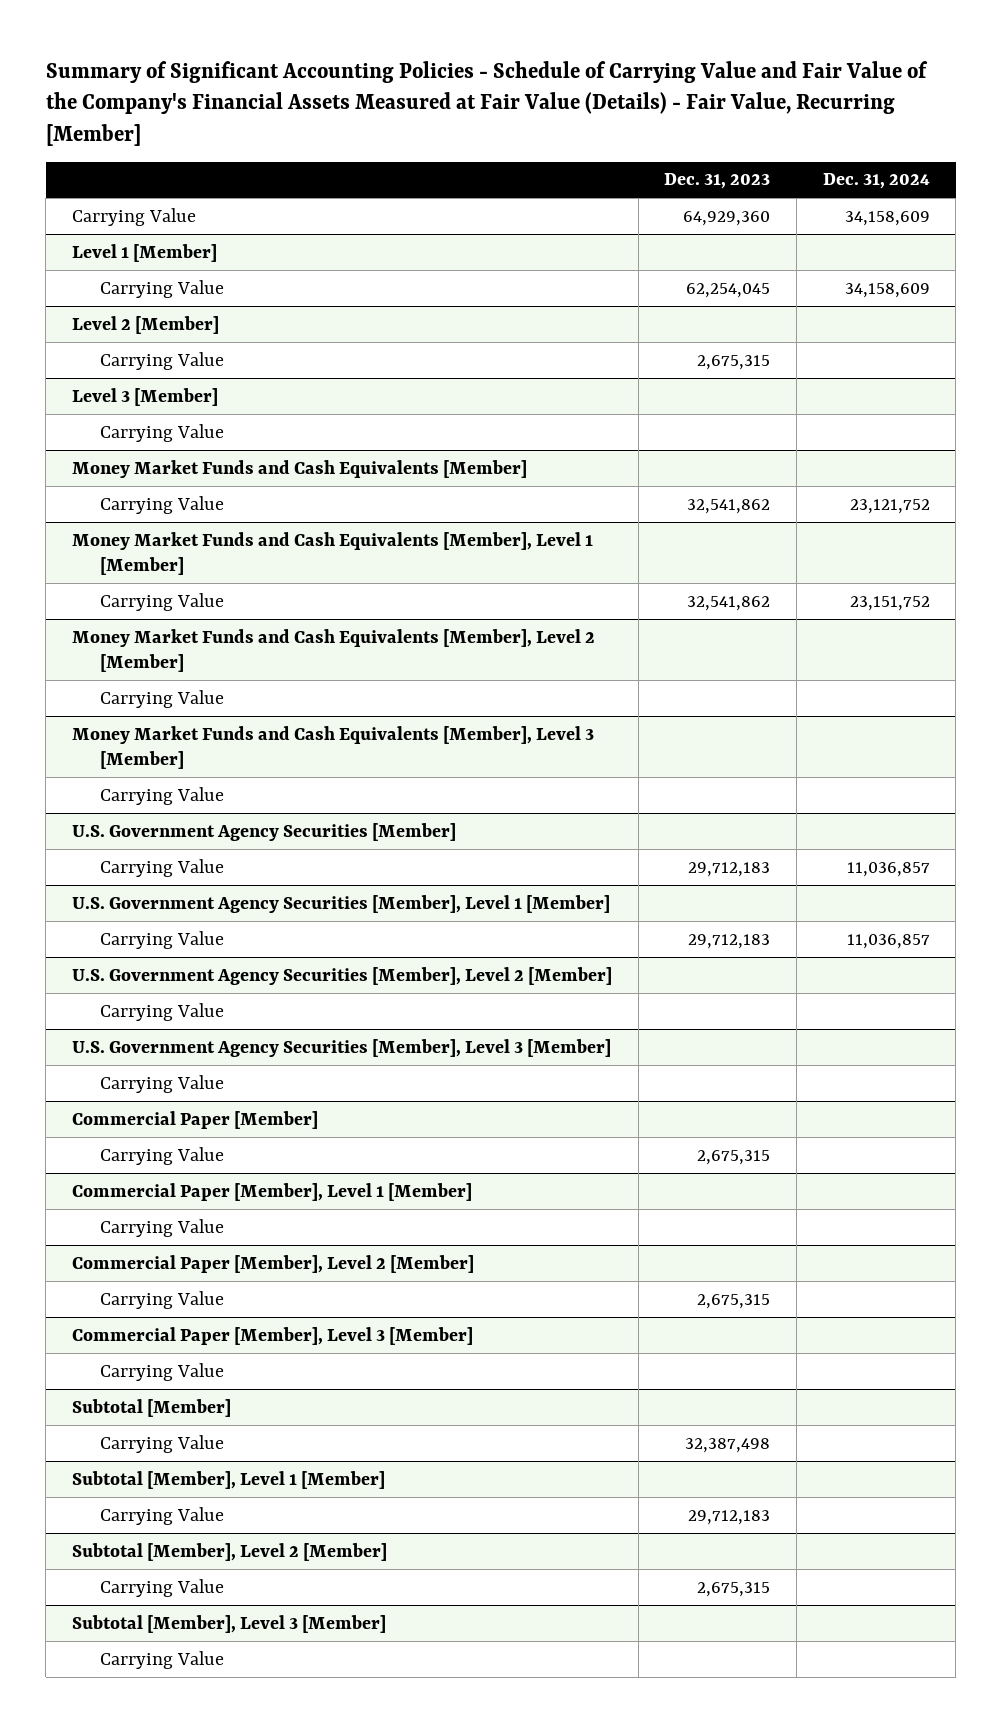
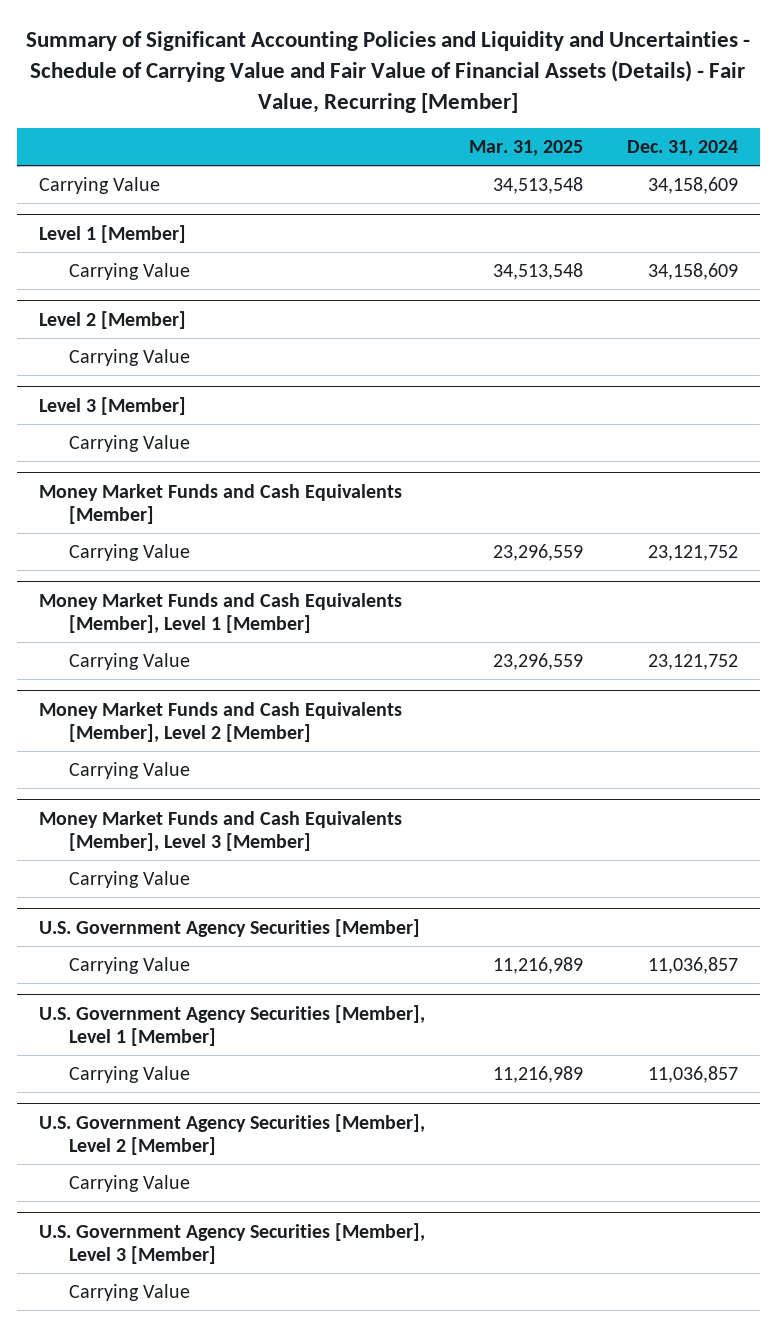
- Summary of Significant Accounting Policies - Schedule of Carrying Value and Fair Value of the Company's Financial Assets Measured at Fair Value (Details) - Fair Value, Recurring [Member]
+ Summary of Significant Accounting Policies and Liquidity and Uncertainties - Schedule of Carrying Value and Fair Value of Financial Assets (Details) - Fair Value, Recurring [Member]
- | Dec. 31, 2023 | Dec. 31, 2024
+ | Mar. 31, 2025 | Dec. 31, 2024
@ Money Market Funds and Cash Equivalents [Member], Level 1 [Member]
- Carrying Value | 32,541,862 | 23,151,752
+ Carrying Value | 23,296,559 | 23,121,752
- Commercial Paper [Member]
- Carrying Value | 2,675,315 |
- Commercial Paper [Member], Level 1 [Member]
- Carrying Value
- Commercial Paper [Member], Level 2 [Member]
- Carrying Value | 2,675,315 |
- Commercial Paper [Member], Level 3 [Member]
- Carrying Value
- Subtotal [Member]
- Carrying Value | 32,387,498 |
- Subtotal [Member], Level 1 [Member]
- Carrying Value | 29,712,183 |
- Subtotal [Member], Level 2 [Member]
- Carrying Value | 2,675,315 |
- Subtotal [Member], Level 3 [Member]
- Carrying Value

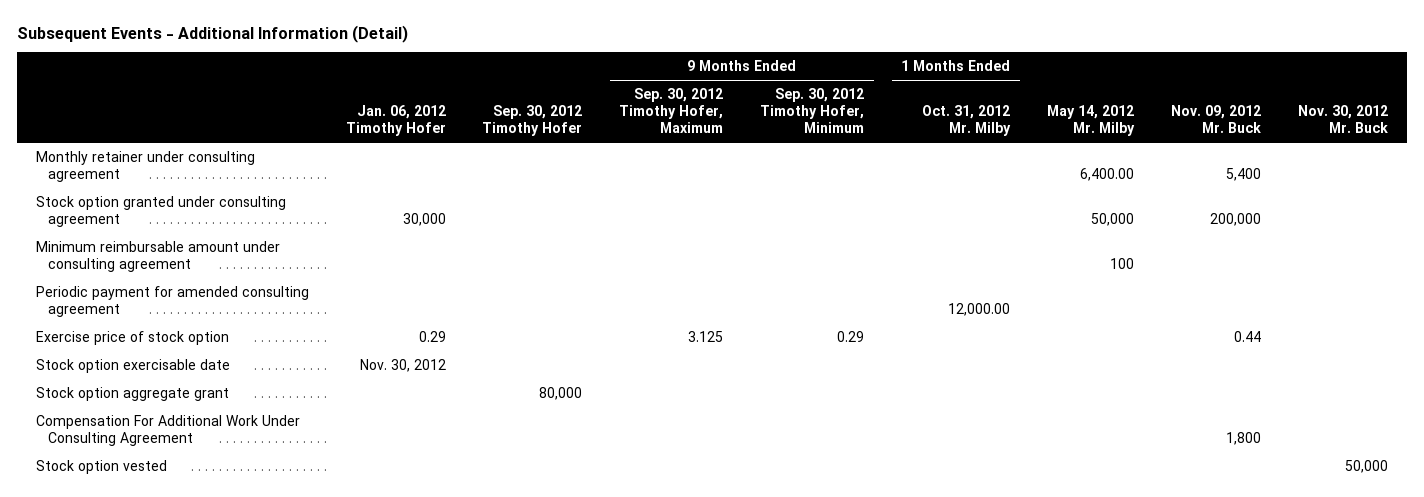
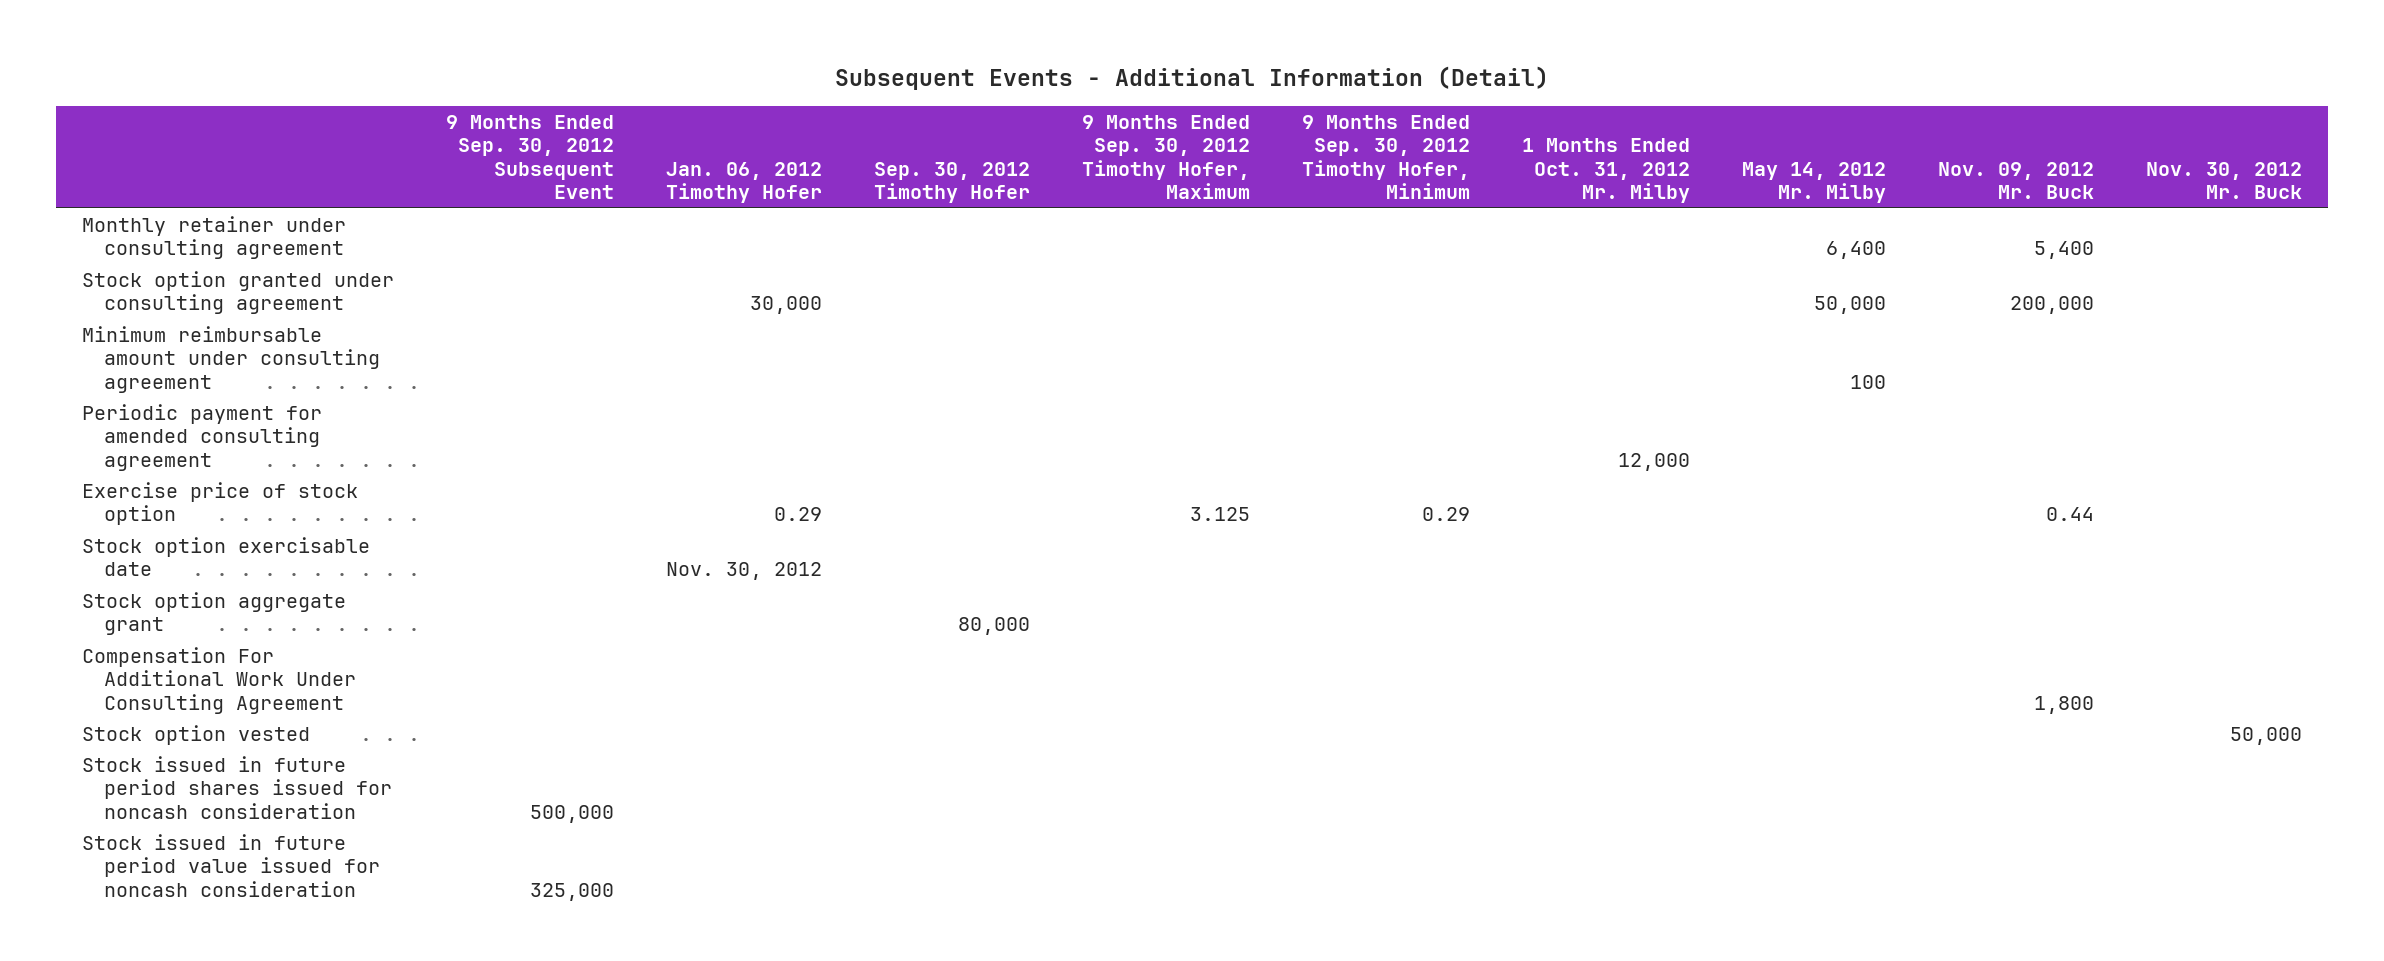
- | Jan. 06, 2012 Timothy Hofer | Sep. 30, 2012 Timothy Hofer | 9 Months Ended Sep. 30, 2012 Timothy Hofer, Maximum | 9 Months Ended Sep. 30, 2012 Timothy Hofer, Minimum | 1 Months Ended Oct. 31, 2012 Mr. Milby | May 14, 2012 Mr. Milby | Nov. 09, 2012 Mr. Buck | Nov. 30, 2012 Mr. Buck
+ | 9 Months Ended Sep. 30, 2012 Subsequent Event | Jan. 06, 2012 Timothy Hofer | Sep. 30, 2012 Timothy Hofer | 9 Months Ended Sep. 30, 2012 Timothy Hofer, Maximum | 9 Months Ended Sep. 30, 2012 Timothy Hofer, Minimum | 1 Months Ended Oct. 31, 2012 Mr. Milby | May 14, 2012 Mr. Milby | Nov. 09, 2012 Mr. Buck | Nov. 30, 2012 Mr. Buck
- Monthly retainer under consulting agreement | | | | | | 6,400.00 | 5,400 |
+ Monthly retainer under consulting agreement | | | | | | | 6,400 | 5,400 |
- Periodic payment for amended consulting agreement | | | | | 12,000.00 | | |
+ Periodic payment for amended consulting agreement | | | | | | 12,000 | | |
+ Stock issued in future period shares issued for noncash consideration | 500,000 | | | | | | | |
+ Stock issued in future period value issued for noncash consideration | 325,000 | | | | | | | |

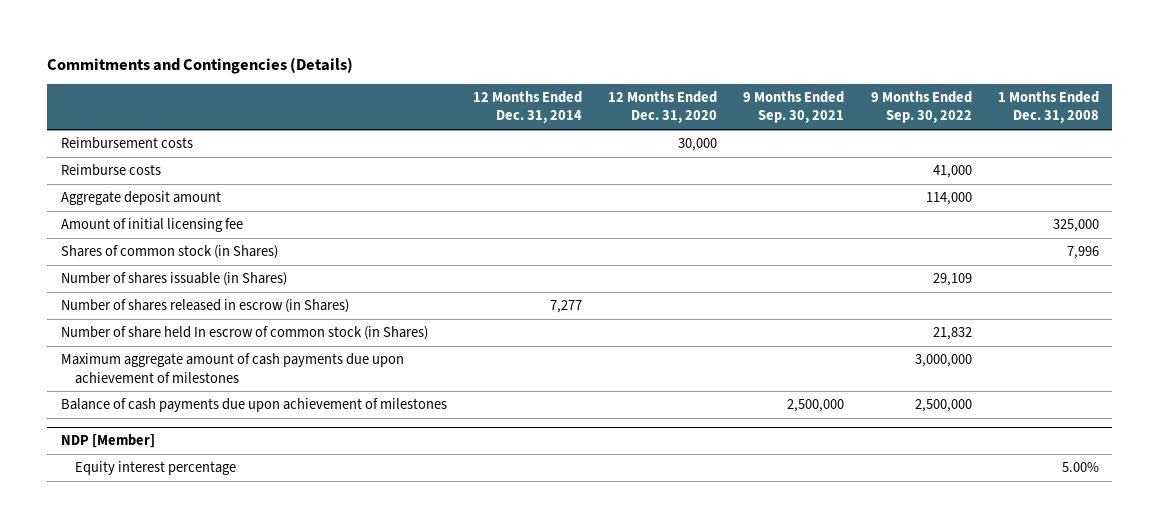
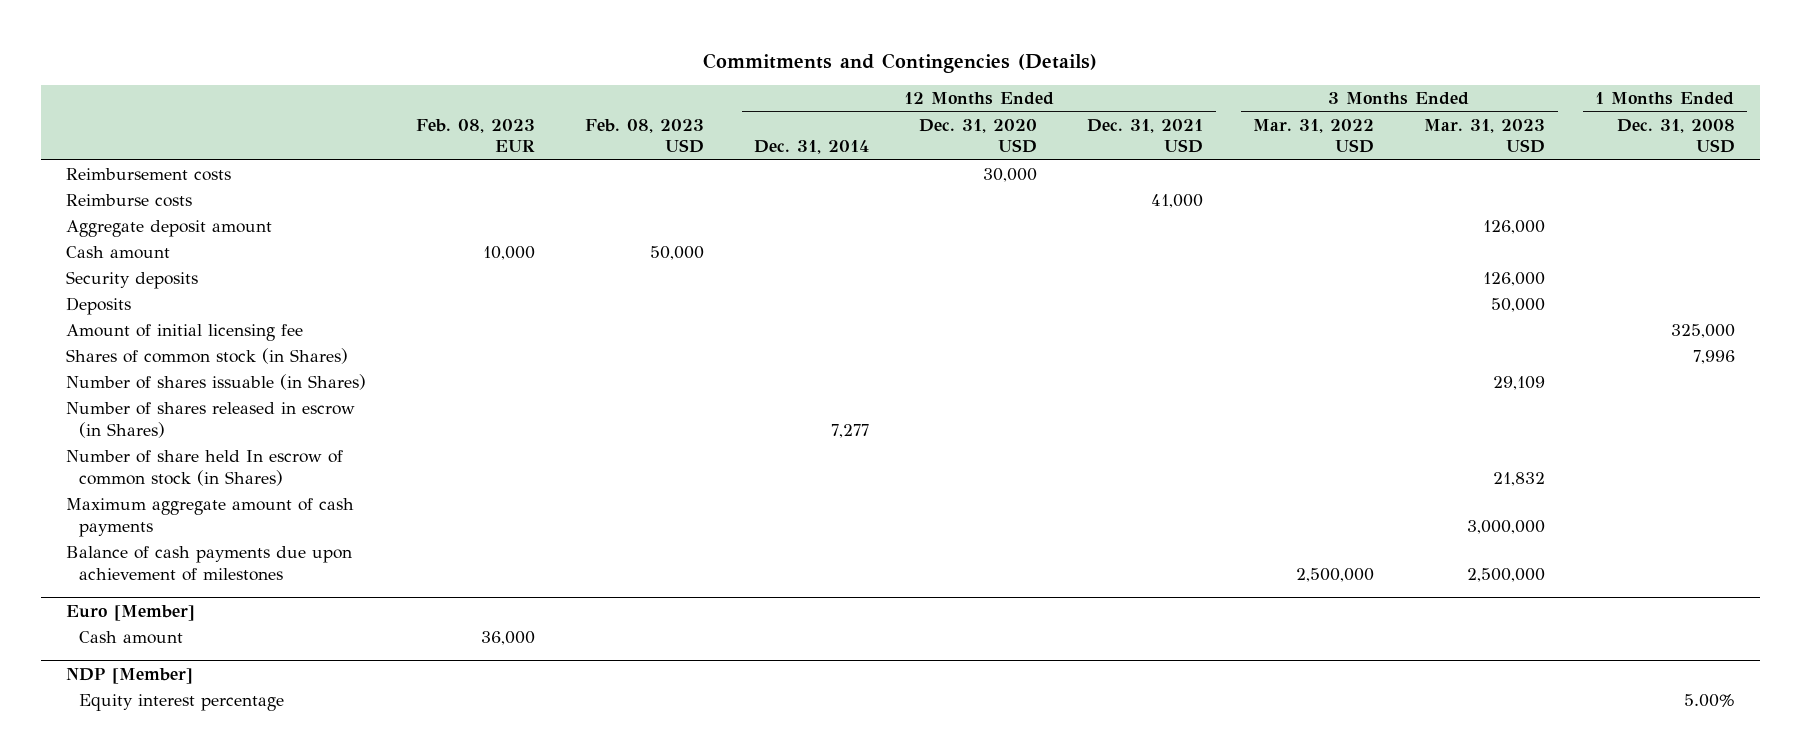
- | 12 Months Ended Dec. 31, 2014 | 12 Months Ended Dec. 31, 2020 | 9 Months Ended Sep. 30, 2021 | 9 Months Ended Sep. 30, 2022 | 1 Months Ended Dec. 31, 2008
+ | Feb. 08, 2023 EUR | Feb. 08, 2023 USD | 12 Months Ended Dec. 31, 2014 | 12 Months Ended Dec. 31, 2020 USD | 12 Months Ended Dec. 31, 2021 USD | 3 Months Ended Mar. 31, 2022 USD | 3 Months Ended Mar. 31, 2023 USD | 1 Months Ended Dec. 31, 2008 USD
+ Cash amount | 10,000 | 50,000 | | | | | |
+ Security deposits | | | | | | | 126,000 |
+ Deposits | | | | | | | 50,000 |
- Maximum aggregate amount of cash payments due upon achievement of milestones | | | | 3,000,000 |
+ Maximum aggregate amount of cash payments | | | | | | | 3,000,000 |
+ Euro [Member]
+ Cash amount | 36,000 | | | | | | |

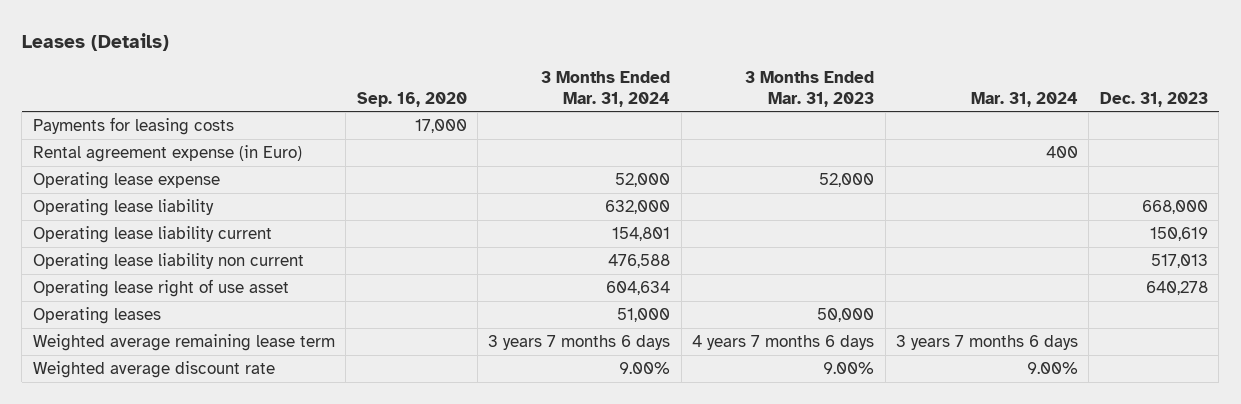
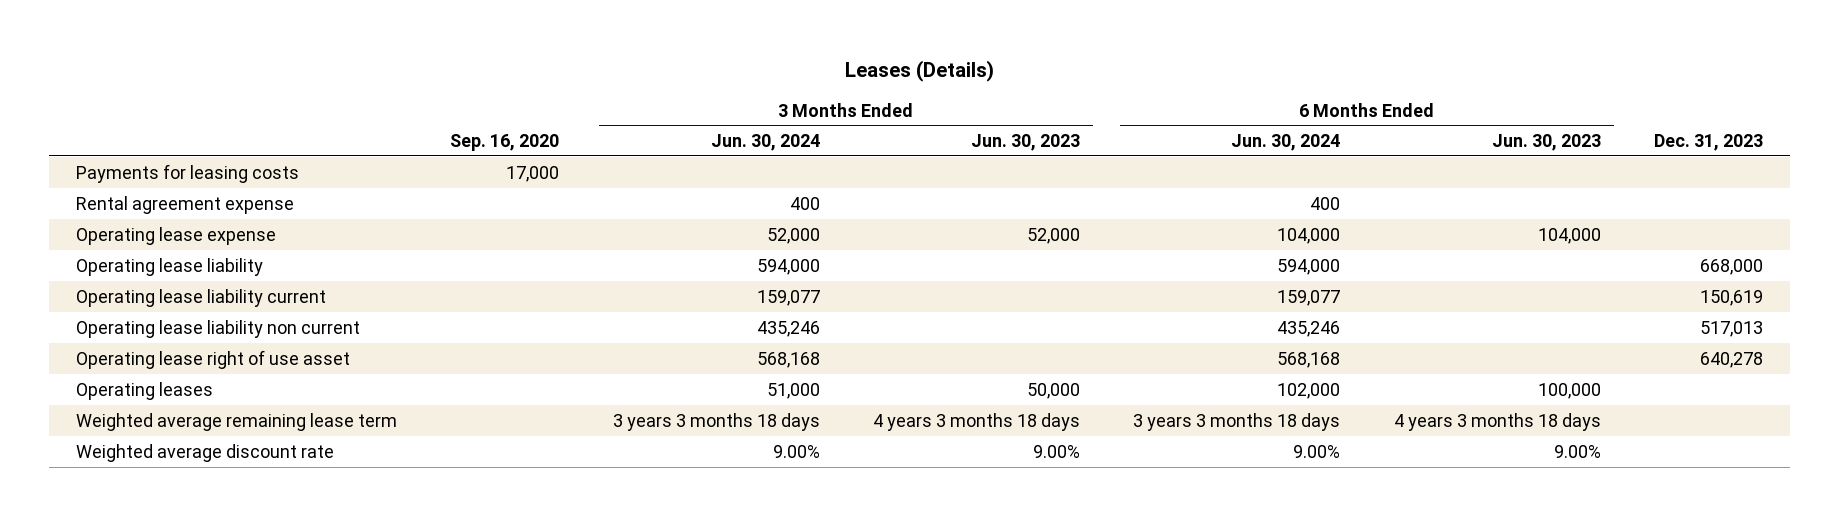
- | Sep. 16, 2020 | 3 Months Ended Mar. 31, 2024 | 3 Months Ended Mar. 31, 2023 | Mar. 31, 2024 | Dec. 31, 2023
+ | Sep. 16, 2020 | 3 Months Ended Jun. 30, 2024 | 3 Months Ended Jun. 30, 2023 | 6 Months Ended Jun. 30, 2024 | 6 Months Ended Jun. 30, 2023 | Dec. 31, 2023
- Rental agreement expense (in Euro) | | | | 400 |
+ Rental agreement expense | | 400 | | 400 | |

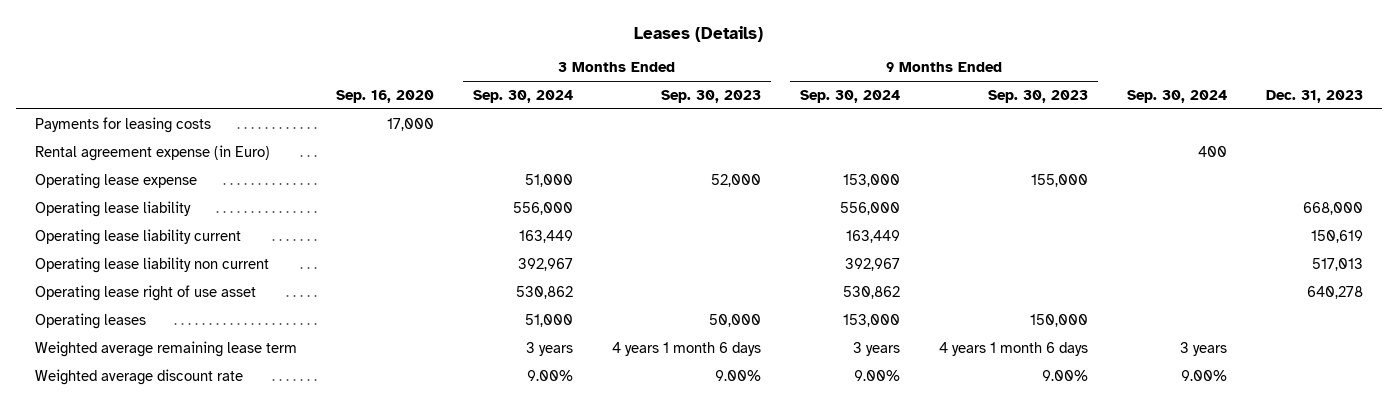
- | Sep. 16, 2020 | 3 Months Ended Jun. 30, 2024 | 3 Months Ended Jun. 30, 2023 | 6 Months Ended Jun. 30, 2024 | 6 Months Ended Jun. 30, 2023 | Dec. 31, 2023
+ | Sep. 16, 2020 | 3 Months Ended Sep. 30, 2024 | 3 Months Ended Sep. 30, 2023 | 9 Months Ended Sep. 30, 2024 | 9 Months Ended Sep. 30, 2023 | Sep. 30, 2024 | Dec. 31, 2023
- Rental agreement expense | | 400 | | 400 | |
+ Rental agreement expense (in Euro) | | | | | | 400 |

